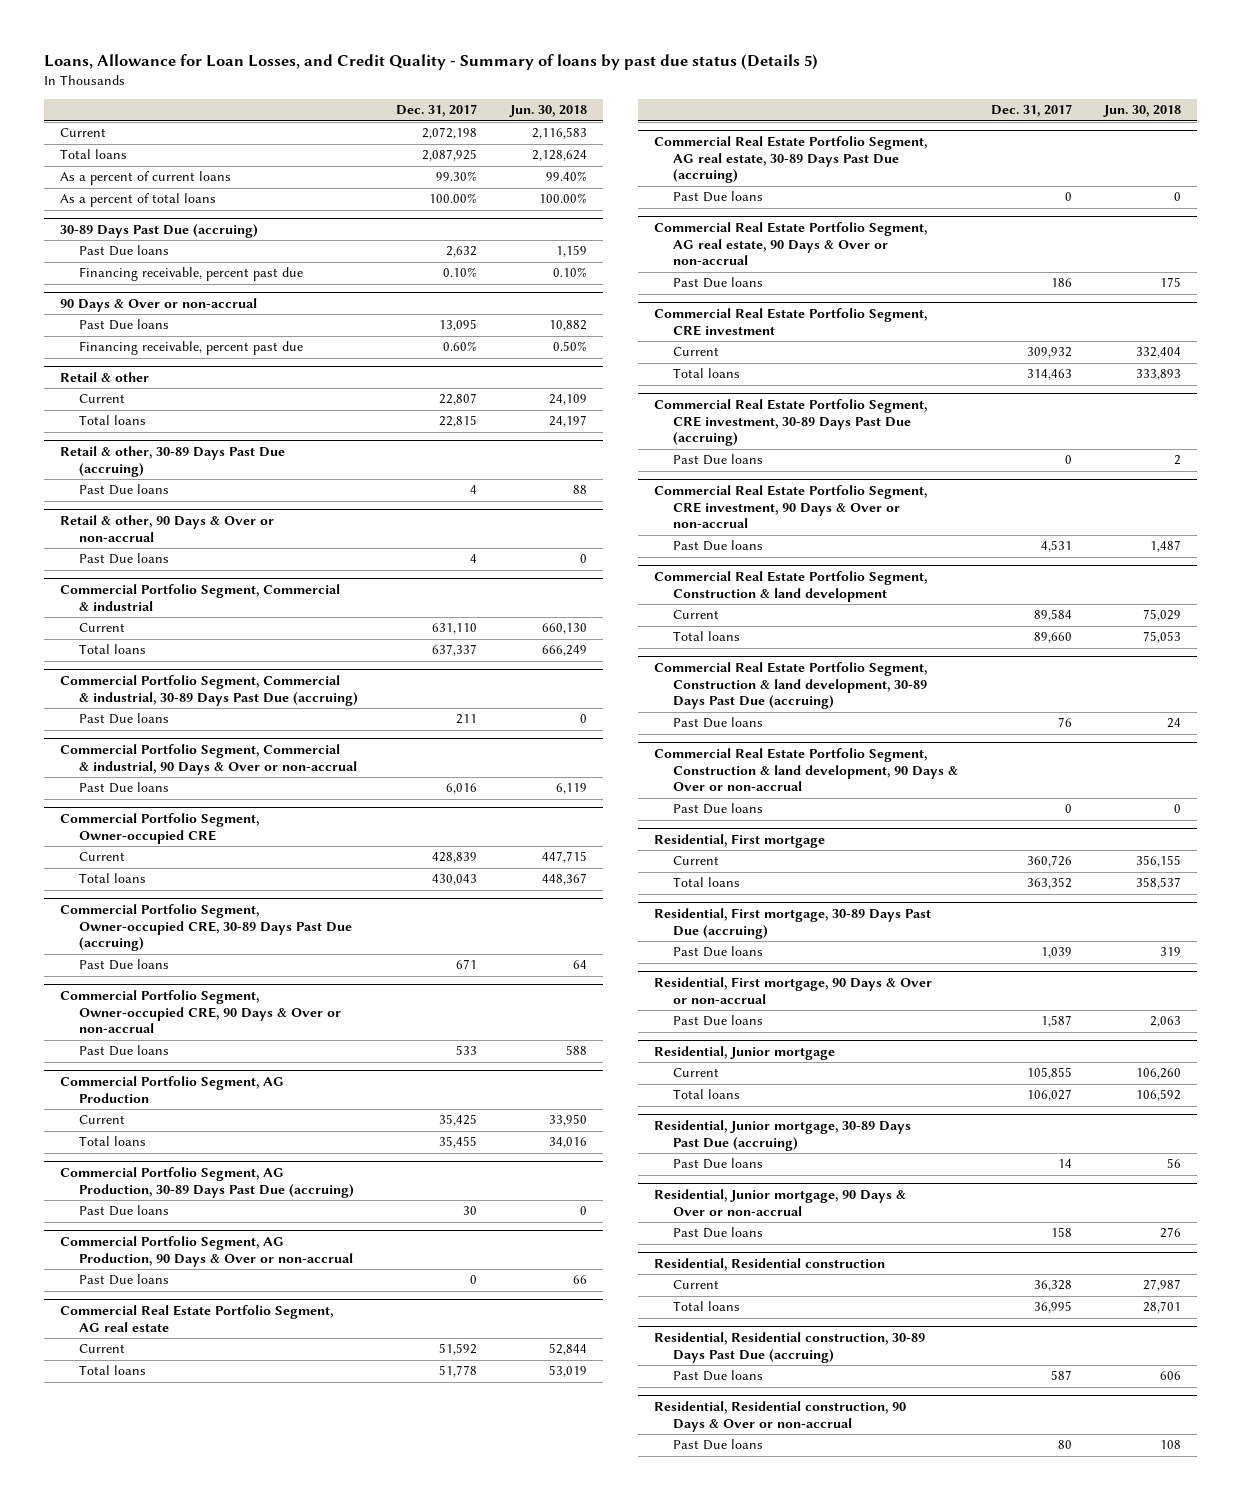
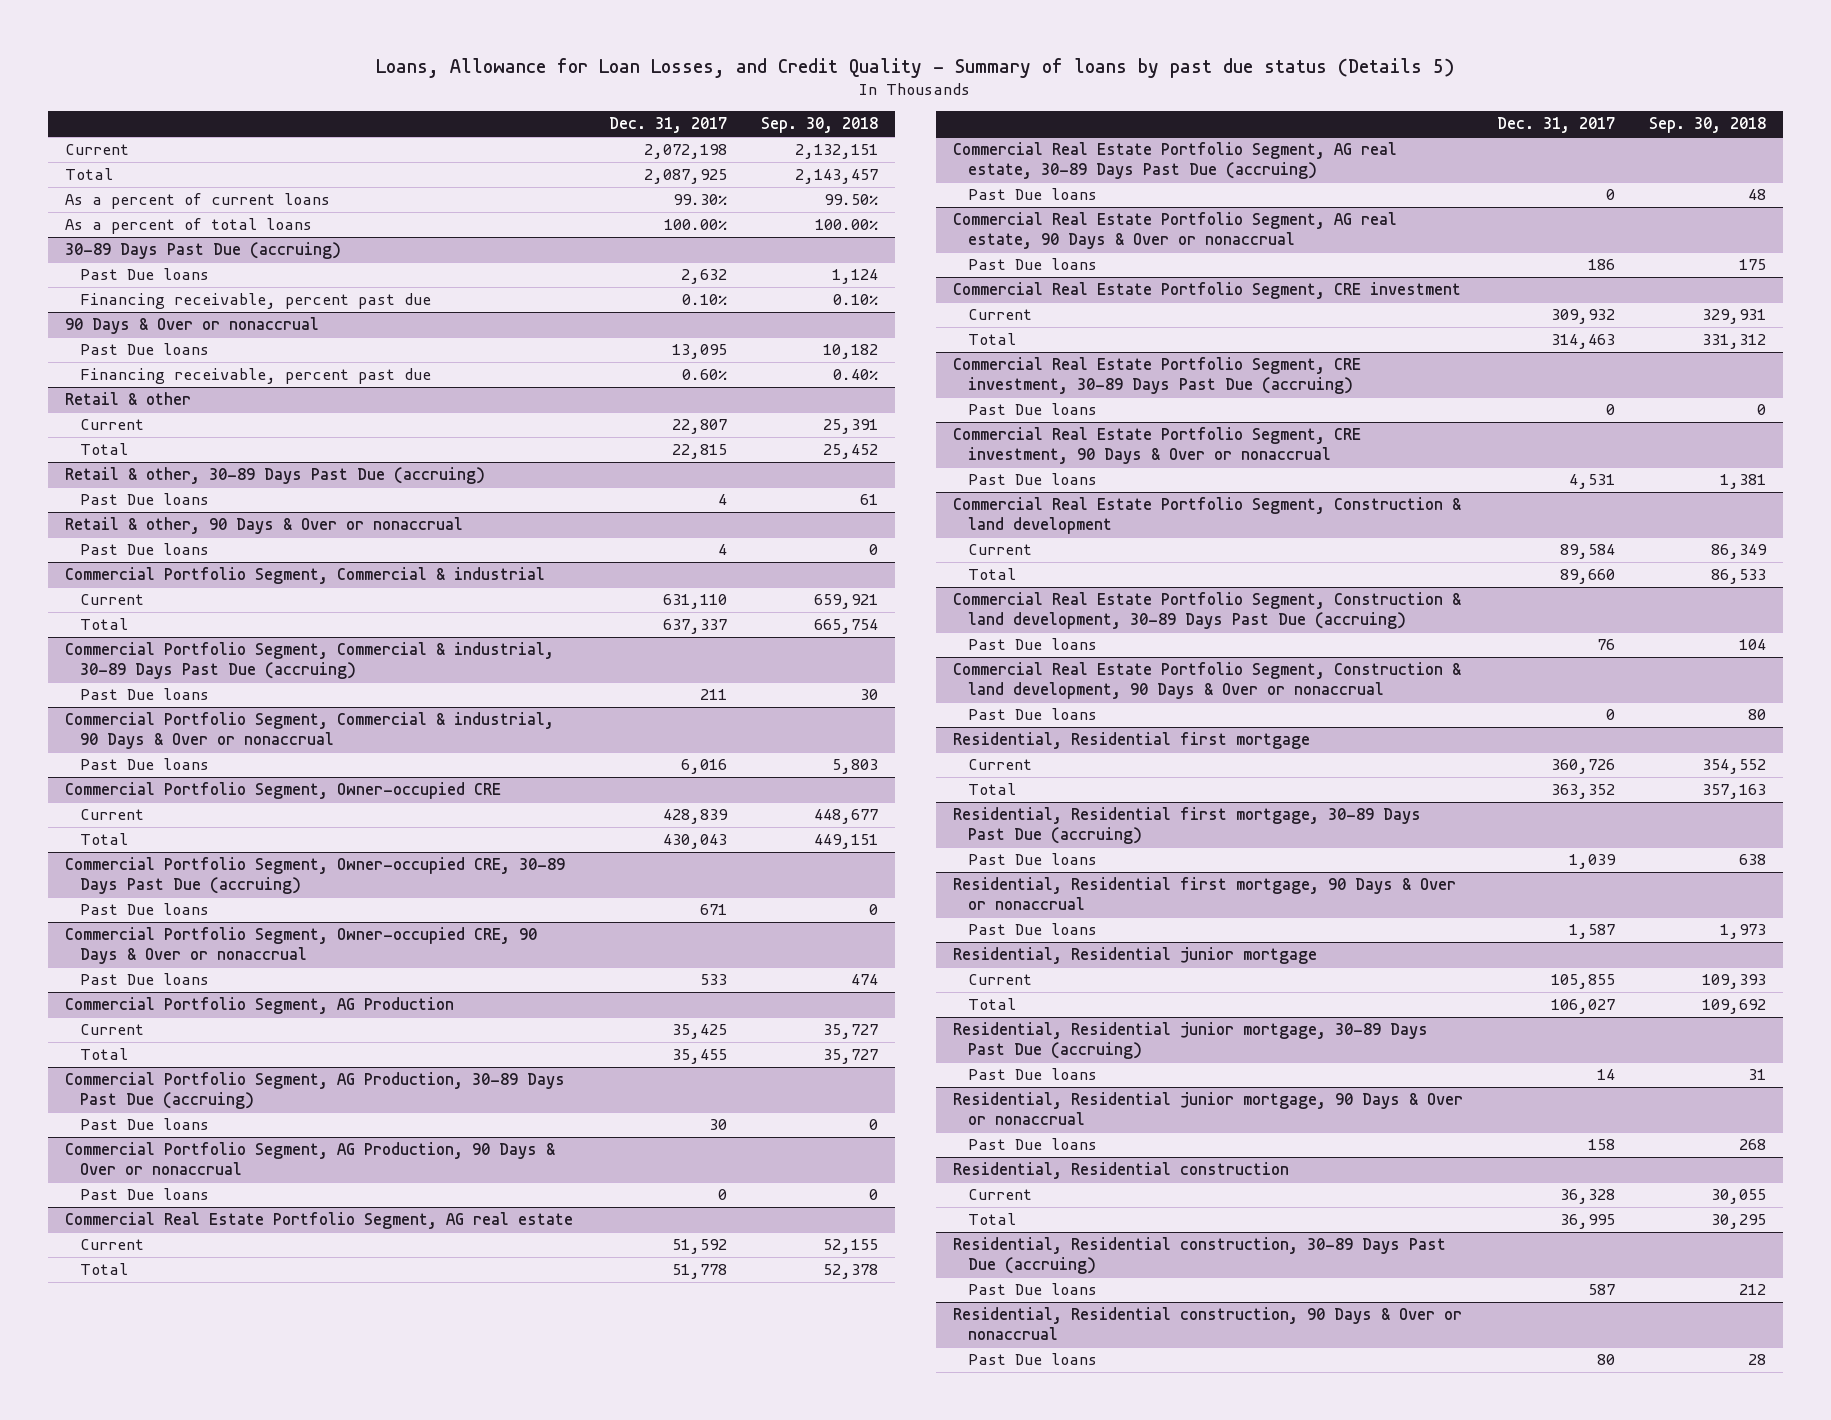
- | Dec. 31, 2017 | Jun. 30, 2018
+ | Dec. 31, 2017 | Sep. 30, 2018
- Total loans | 2,087,925 | 2,128,624
+ Total | 2,087,925 | 2,143,457
- 90 Days & Over or non-accrual
+ 90 Days & Over or nonaccrual
@ Retail & other
- Total loans | 22,815 | 24,197
+ Total | 22,815 | 25,452
- Retail & other, 90 Days & Over or non-accrual
+ Retail & other, 90 Days & Over or nonaccrual
@ Commercial Portfolio Segment, Commercial & industrial
- Total loans | 637,337 | 666,249
+ Total | 637,337 | 665,754
- Commercial Portfolio Segment, Commercial & industrial, 90 Days & Over or non-accrual
+ Commercial Portfolio Segment, Commercial & industrial, 90 Days & Over or nonaccrual
@ Commercial Portfolio Segment, Owner-occupied CRE
- Total loans | 430,043 | 448,367
+ Total | 430,043 | 449,151
- Commercial Portfolio Segment, Owner-occupied CRE, 90 Days & Over or non-accrual
+ Commercial Portfolio Segment, Owner-occupied CRE, 90 Days & Over or nonaccrual
@ Commercial Portfolio Segment, AG Production
- Total loans | 35,455 | 34,016
+ Total | 35,455 | 35,727
- Commercial Portfolio Segment, AG Production, 90 Days & Over or non-accrual
+ Commercial Portfolio Segment, AG Production, 90 Days & Over or nonaccrual
@ Commercial Real Estate Portfolio Segment, AG real estate
- Total loans | 51,778 | 53,019
+ Total | 51,778 | 52,378
- Commercial Real Estate Portfolio Segment, AG real estate, 90 Days & Over or non-accrual
+ Commercial Real Estate Portfolio Segment, AG real estate, 90 Days & Over or nonaccrual
@ Commercial Real Estate Portfolio Segment, CRE investment
- Total loans | 314,463 | 333,893
+ Total | 314,463 | 331,312
- Commercial Real Estate Portfolio Segment, CRE investment, 90 Days & Over or non-accrual
+ Commercial Real Estate Portfolio Segment, CRE investment, 90 Days & Over or nonaccrual
@ Commercial Real Estate Portfolio Segment, Construction & land development
- Total loans | 89,660 | 75,053
+ Total | 89,660 | 86,533
- Commercial Real Estate Portfolio Segment, Construction & land development, 90 Days & Over or non-accrual
+ Commercial Real Estate Portfolio Segment, Construction & land development, 90 Days & Over or nonaccrual
- Residential, First mortgage
+ Residential, Residential first mortgage
- Total loans | 363,352 | 358,537
- Residential, First mortgage, 30-89 Days Past Due (accruing)
+ Total | 363,352 | 357,163
+ Residential, Residential first mortgage, 30-89 Days Past Due (accruing)
- Residential, First mortgage, 90 Days & Over or non-accrual
+ Residential, Residential first mortgage, 90 Days & Over or nonaccrual
- Residential, Junior mortgage
+ Residential, Residential junior mortgage
- Total loans | 106,027 | 106,592
- Residential, Junior mortgage, 30-89 Days Past Due (accruing)
+ Total | 106,027 | 109,692
+ Residential, Residential junior mortgage, 30-89 Days Past Due (accruing)
- Residential, Junior mortgage, 90 Days & Over or non-accrual
+ Residential, Residential junior mortgage, 90 Days & Over or nonaccrual
@ Residential, Residential construction
- Total loans | 36,995 | 28,701
+ Total | 36,995 | 30,295
- Residential, Residential construction, 90 Days & Over or non-accrual
+ Residential, Residential construction, 90 Days & Over or nonaccrual

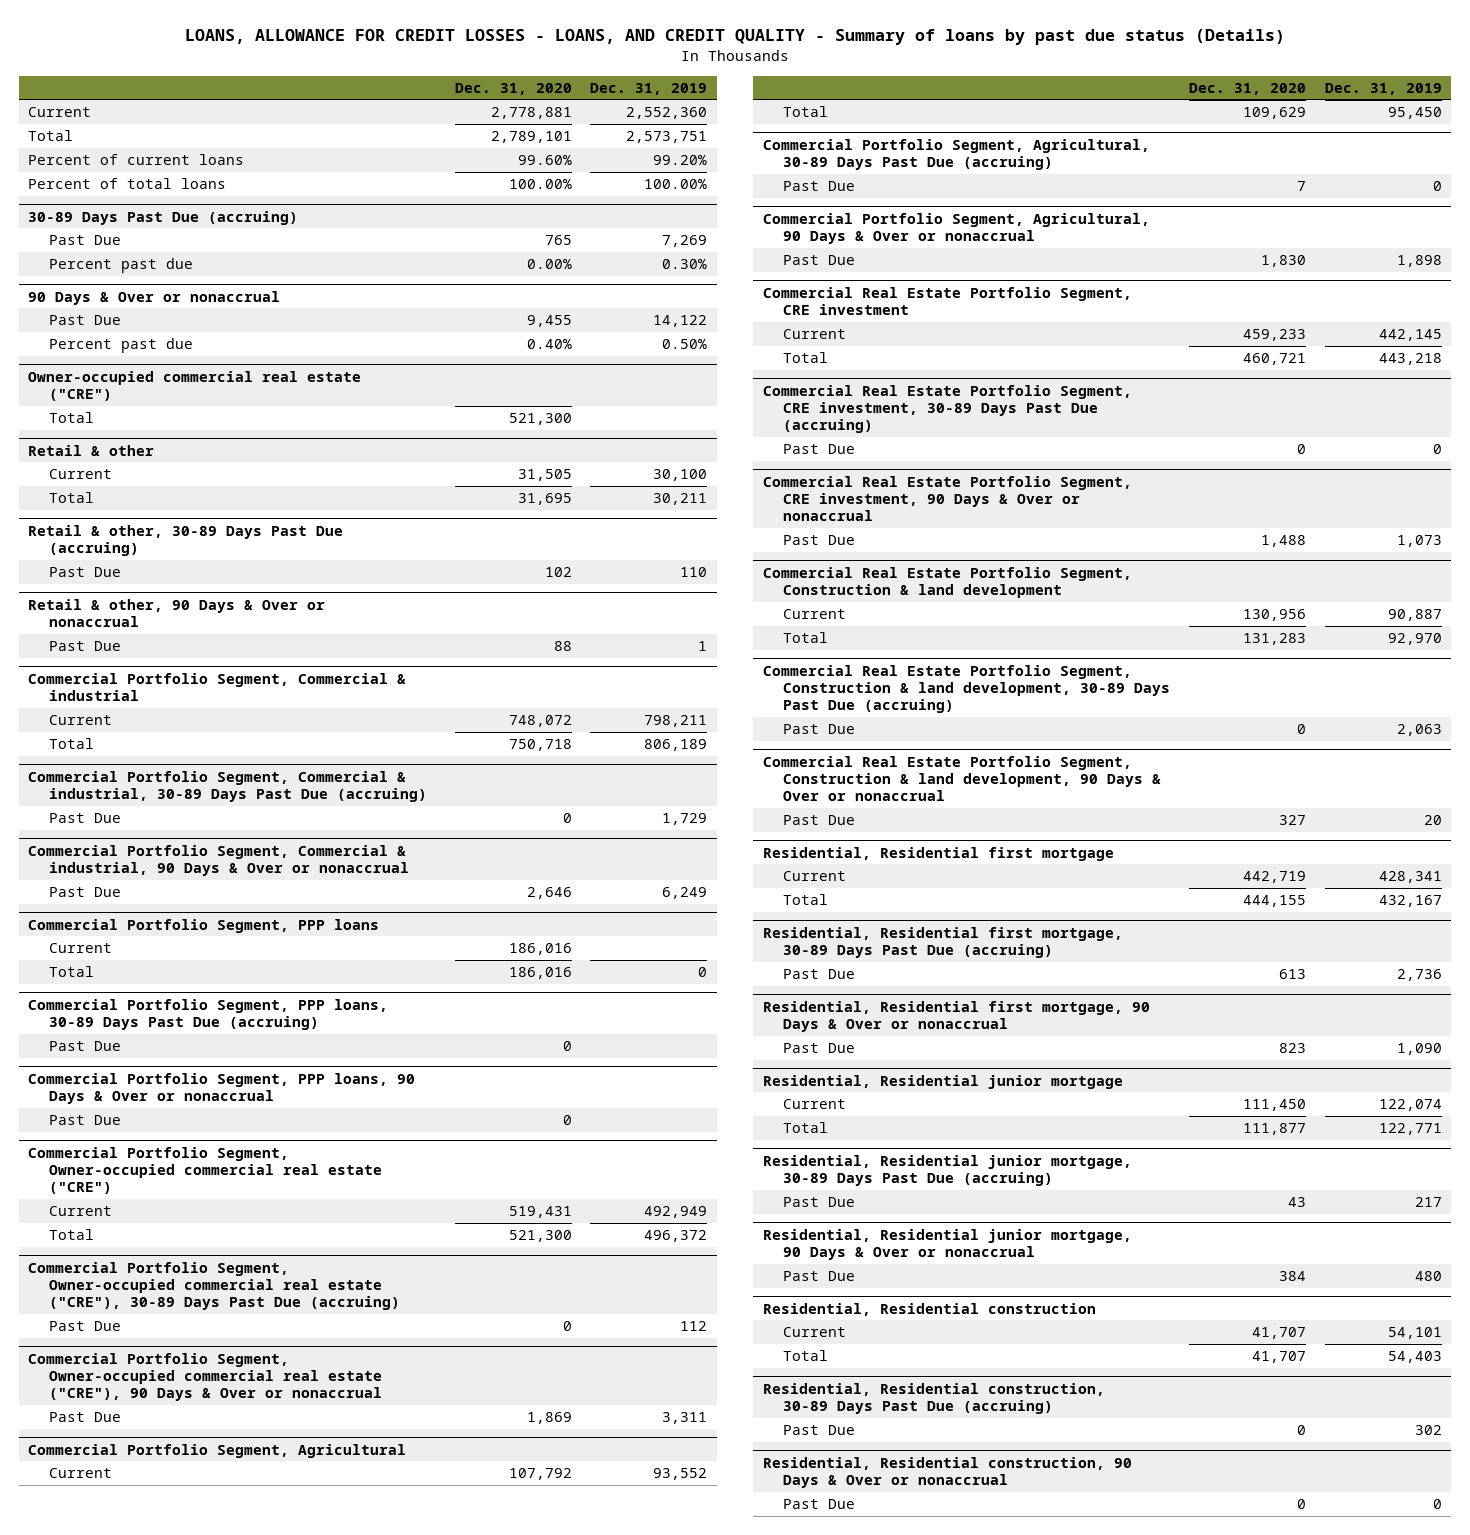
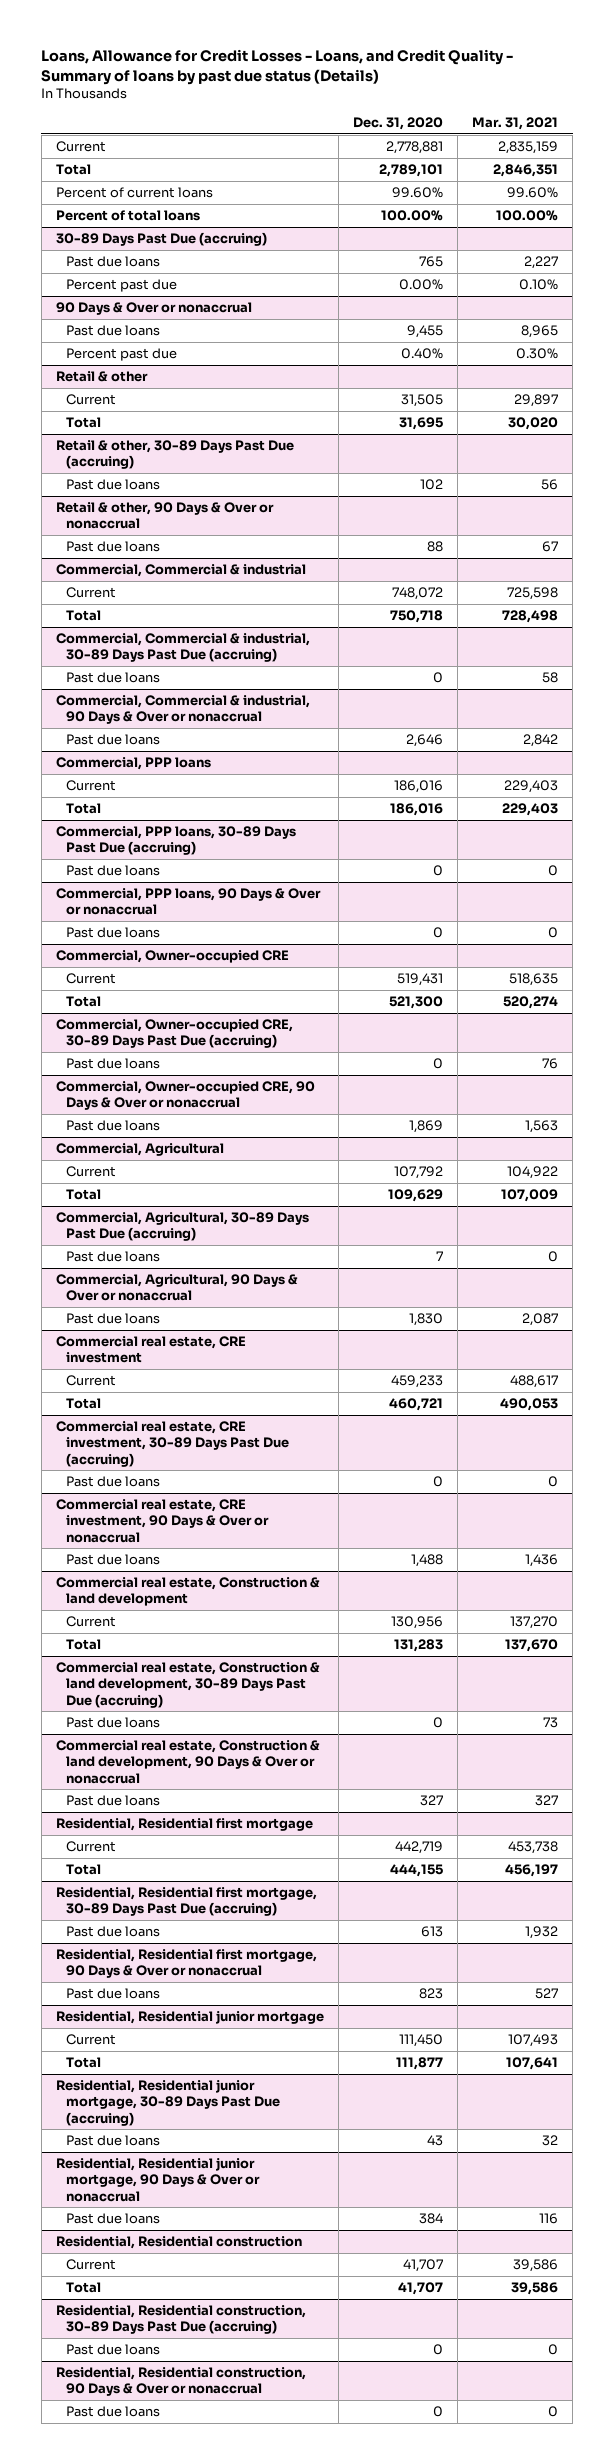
- LOANS, ALLOWANCE FOR CREDIT LOSSES - LOANS, AND CREDIT QUALITY - Summary of loans by past due status (Details)
+ Loans, Allowance for Credit Losses - Loans, and Credit Quality - Summary of loans by past due status (Details)
- | Dec. 31, 2020 | Dec. 31, 2019
+ | Dec. 31, 2020 | Mar. 31, 2021
@ 30-89 Days Past Due (accruing)
- Past Due | 765 | 7,269
+ Past due loans | 765 | 2,227
@ 90 Days & Over or nonaccrual
- Past Due | 9,455 | 14,122
+ Past due loans | 9,455 | 8,965
- Owner-occupied commercial real estate ("CRE")
- Total | 521,300 |
@ Retail & other, 30-89 Days Past Due (accruing)
- Past Due | 102 | 110
+ Past due loans | 102 | 56
@ Retail & other, 90 Days & Over or nonaccrual
- Past Due | 88 | 1
- Commercial Portfolio Segment, Commercial & industrial
@ Retail & other, 90 Days & Over or nonaccrual
+ Past due loans | 88 | 67
+ Commercial, Commercial & industrial
- Commercial Portfolio Segment, Commercial & industrial, 30-89 Days Past Due (accruing)
- Past Due | 0 | 1,729
- Commercial Portfolio Segment, Commercial & industrial, 90 Days & Over or nonaccrual
- Past Due | 2,646 | 6,249
- Commercial Portfolio Segment, PPP loans
+ Commercial, Commercial & industrial, 30-89 Days Past Due (accruing)
+ Past due loans | 0 | 58
+ Commercial, Commercial & industrial, 90 Days & Over or nonaccrual
+ Past due loans | 2,646 | 2,842
+ Commercial, PPP loans
- Commercial Portfolio Segment, PPP loans, 30-89 Days Past Due (accruing)
- Past Due | 0 |
- Commercial Portfolio Segment, PPP loans, 90 Days & Over or nonaccrual
- Past Due | 0 |
- Commercial Portfolio Segment, Owner-occupied commercial real estate ("CRE")
+ Commercial, PPP loans, 30-89 Days Past Due (accruing)
+ Past due loans | 0 | 0
+ Commercial, PPP loans, 90 Days & Over or nonaccrual
+ Past due loans | 0 | 0
+ Commercial, Owner-occupied CRE
- Commercial Portfolio Segment, Owner-occupied commercial real estate ("CRE"), 30-89 Days Past Due (accruing)
- Past Due | 0 | 112
- Commercial Portfolio Segment, Owner-occupied commercial real estate ("CRE"), 90 Days & Over or nonaccrual
- Past Due | 1,869 | 3,311
- Commercial Portfolio Segment, Agricultural
+ Commercial, Owner-occupied CRE, 30-89 Days Past Due (accruing)
+ Past due loans | 0 | 76
+ Commercial, Owner-occupied CRE, 90 Days & Over or nonaccrual
+ Past due loans | 1,869 | 1,563
+ Commercial, Agricultural
- Commercial Portfolio Segment, Agricultural, 30-89 Days Past Due (accruing)
- Past Due | 7 | 0
- Commercial Portfolio Segment, Agricultural, 90 Days & Over or nonaccrual
- Past Due | 1,830 | 1,898
- Commercial Real Estate Portfolio Segment, CRE investment
+ Commercial, Agricultural, 30-89 Days Past Due (accruing)
+ Past due loans | 7 | 0
+ Commercial, Agricultural, 90 Days & Over or nonaccrual
+ Past due loans | 1,830 | 2,087
+ Commercial real estate, CRE investment
- Commercial Real Estate Portfolio Segment, CRE investment, 30-89 Days Past Due (accruing)
- Past Due | 0 | 0
- Commercial Real Estate Portfolio Segment, CRE investment, 90 Days & Over or nonaccrual
- Past Due | 1,488 | 1,073
- Commercial Real Estate Portfolio Segment, Construction & land development
+ Commercial real estate, CRE investment, 30-89 Days Past Due (accruing)
+ Past due loans | 0 | 0
+ Commercial real estate, CRE investment, 90 Days & Over or nonaccrual
+ Past due loans | 1,488 | 1,436
+ Commercial real estate, Construction & land development
- Commercial Real Estate Portfolio Segment, Construction & land development, 30-89 Days Past Due (accruing)
- Past Due | 0 | 2,063
- Commercial Real Estate Portfolio Segment, Construction & land development, 90 Days & Over or nonaccrual
- Past Due | 327 | 20
+ Commercial real estate, Construction & land development, 30-89 Days Past Due (accruing)
+ Past due loans | 0 | 73
+ Commercial real estate, Construction & land development, 90 Days & Over or nonaccrual
+ Past due loans | 327 | 327
@ Residential, Residential first mortgage, 30-89 Days Past Due (accruing)
- Past Due | 613 | 2,736
+ Past due loans | 613 | 1,932
@ Residential, Residential first mortgage, 90 Days & Over or nonaccrual
- Past Due | 823 | 1,090
+ Past due loans | 823 | 527
@ Residential, Residential junior mortgage, 30-89 Days Past Due (accruing)
- Past Due | 43 | 217
+ Past due loans | 43 | 32
@ Residential, Residential junior mortgage, 90 Days & Over or nonaccrual
- Past Due | 384 | 480
+ Past due loans | 384 | 116
@ Residential, Residential construction, 30-89 Days Past Due (accruing)
- Past Due | 0 | 302
+ Past due loans | 0 | 0
@ Residential, Residential construction, 90 Days & Over or nonaccrual
- Past Due | 0 | 0
+ Past due loans | 0 | 0

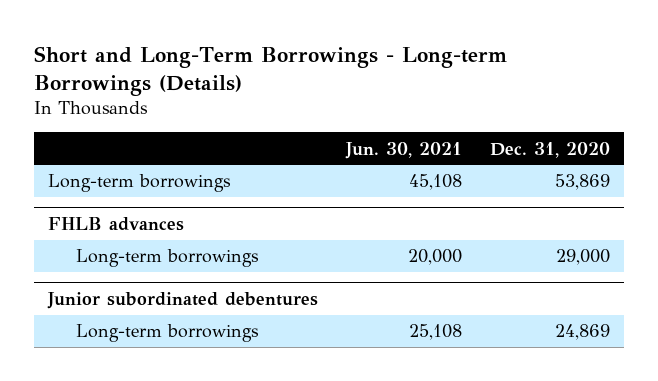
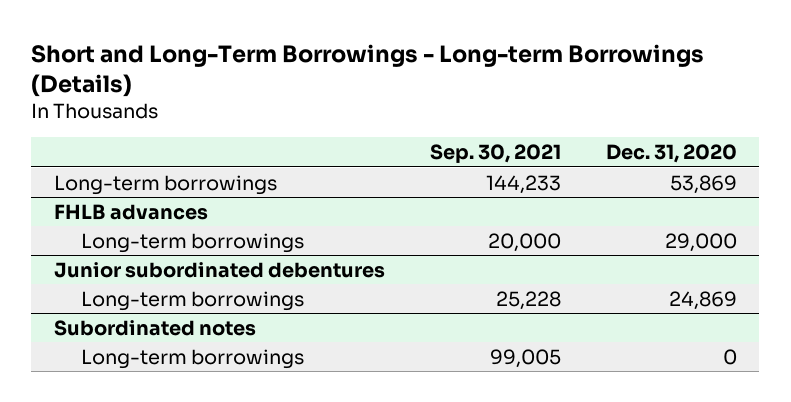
- | Jun. 30, 2021 | Dec. 31, 2020
+ | Sep. 30, 2021 | Dec. 31, 2020
+ Subordinated notes
+ Long-term borrowings | 99,005 | 0

